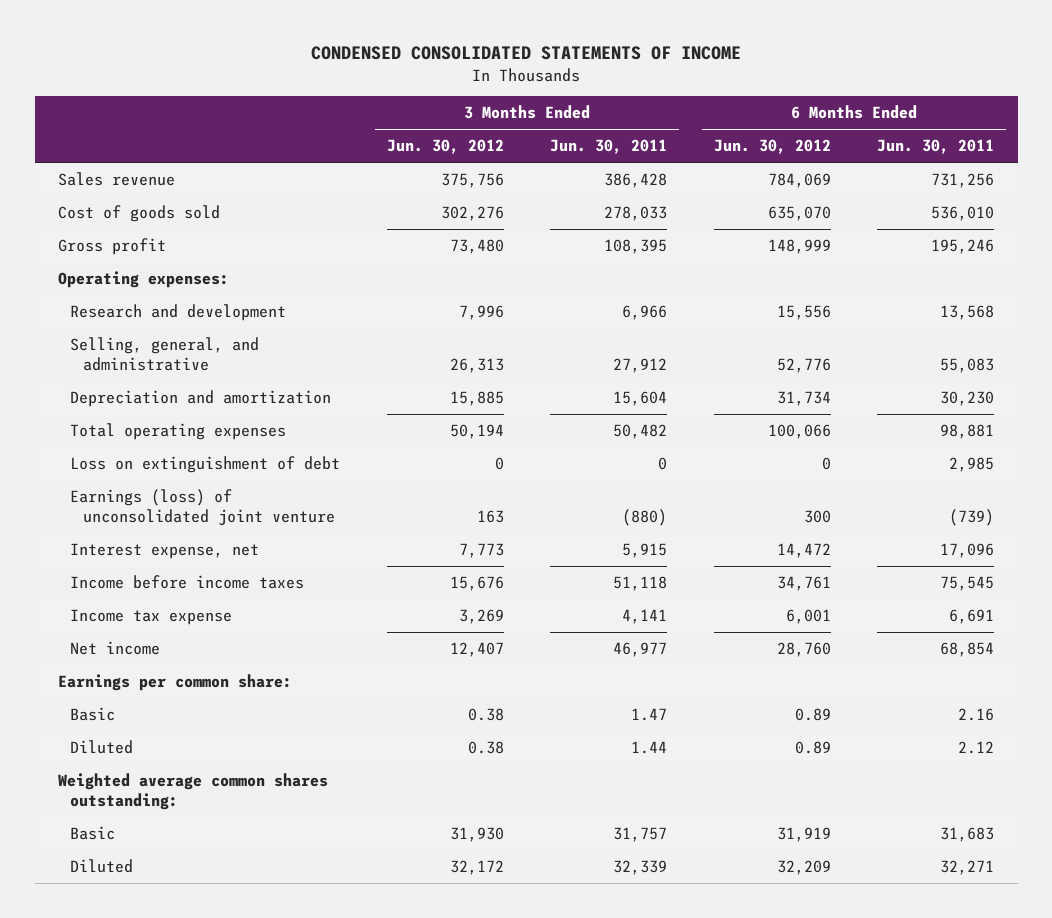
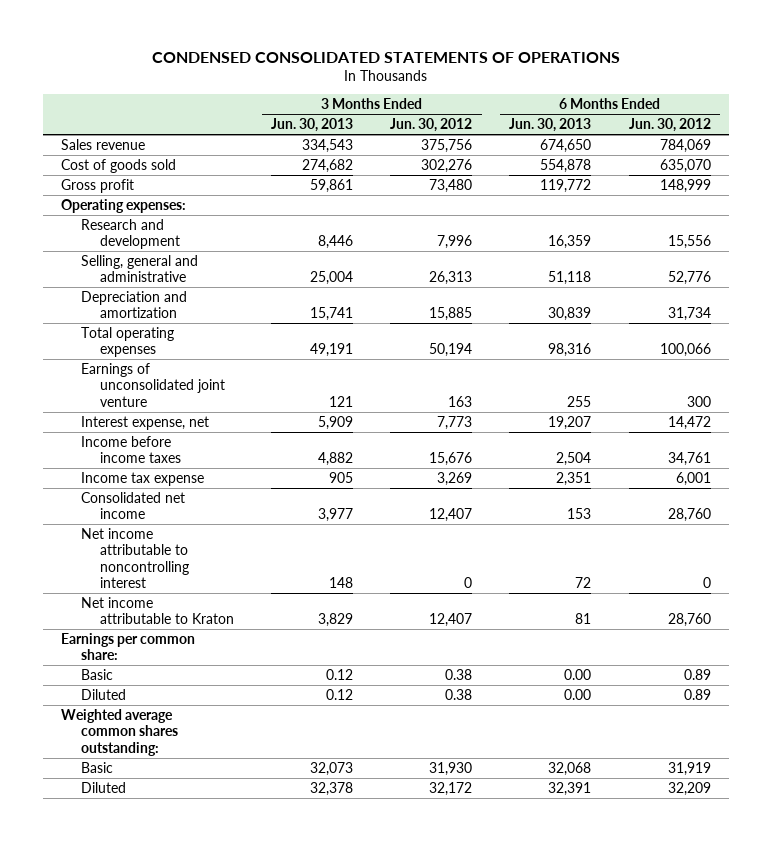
- CONDENSED CONSOLIDATED STATEMENTS OF INCOME
+ CONDENSED CONSOLIDATED STATEMENTS OF OPERATIONS
- | 3 Months Ended Jun. 30, 2012 | 3 Months Ended Jun. 30, 2011 | 6 Months Ended Jun. 30, 2012 | 6 Months Ended Jun. 30, 2011
+ | 3 Months Ended Jun. 30, 2013 | 3 Months Ended Jun. 30, 2012 | 6 Months Ended Jun. 30, 2013 | 6 Months Ended Jun. 30, 2012
- Selling, general, and administrative | 26,313 | 27,912 | 52,776 | 55,083
+ Selling, general and administrative | 25,004 | 26,313 | 51,118 | 52,776
- Loss on extinguishment of debt | 0 | 0 | 0 | 2,985
- Earnings (loss) of unconsolidated joint venture | 163 | (880) | 300 | (739)
+ Earnings of unconsolidated joint venture | 121 | 163 | 255 | 300
- Net income | 12,407 | 46,977 | 28,760 | 68,854
+ Consolidated net income | 3,977 | 12,407 | 153 | 28,760
+ Net income attributable to noncontrolling interest | 148 | 0 | 72 | 0
+ Net income attributable to Kraton | 3,829 | 12,407 | 81 | 28,760

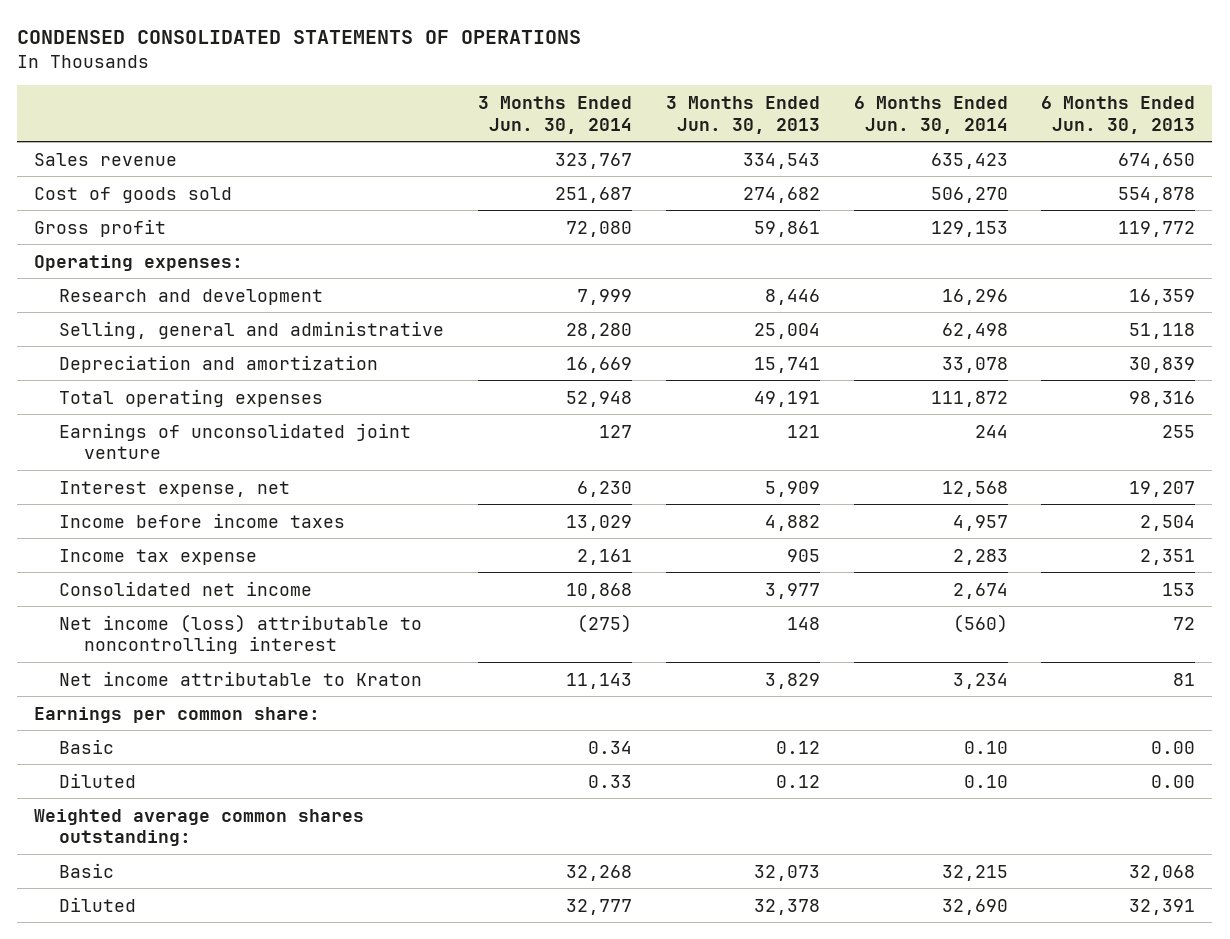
- | 3 Months Ended Jun. 30, 2013 | 3 Months Ended Jun. 30, 2012 | 6 Months Ended Jun. 30, 2013 | 6 Months Ended Jun. 30, 2012
+ | 3 Months Ended Jun. 30, 2014 | 3 Months Ended Jun. 30, 2013 | 6 Months Ended Jun. 30, 2014 | 6 Months Ended Jun. 30, 2013
- Net income attributable to noncontrolling interest | 148 | 0 | 72 | 0
+ Net income (loss) attributable to noncontrolling interest | (275) | 148 | (560) | 72

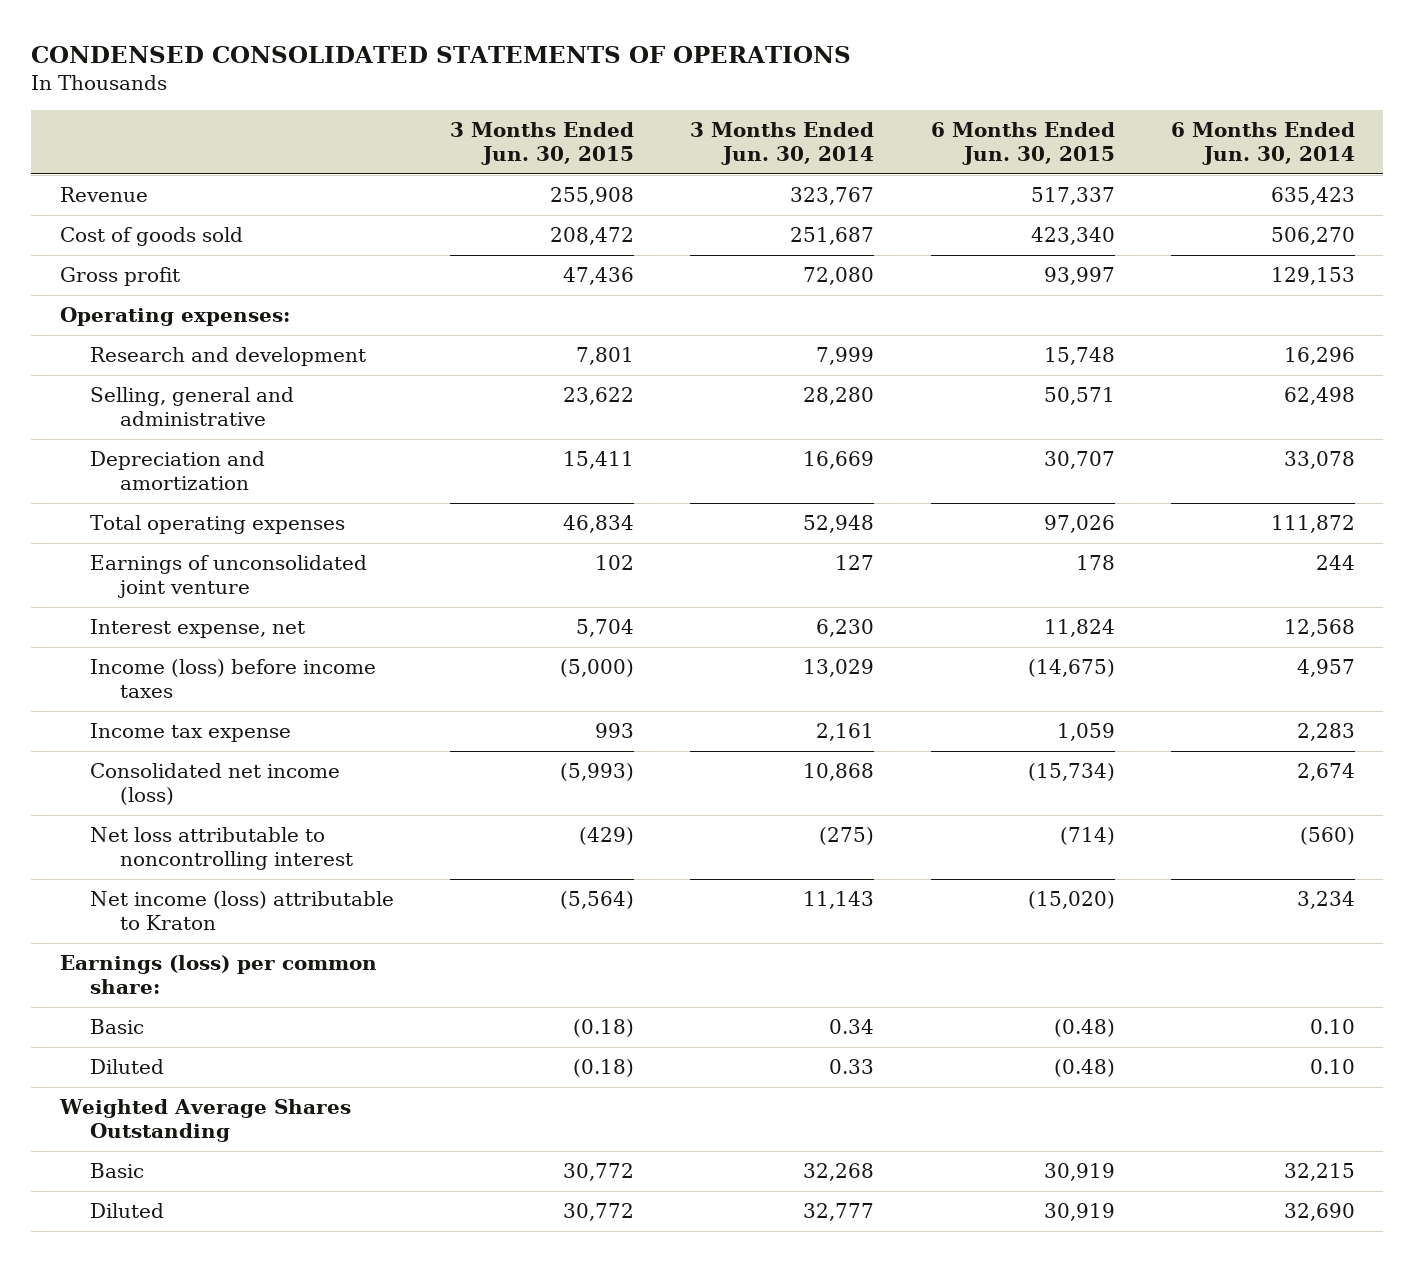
- | 3 Months Ended Jun. 30, 2014 | 3 Months Ended Jun. 30, 2013 | 6 Months Ended Jun. 30, 2014 | 6 Months Ended Jun. 30, 2013
+ | 3 Months Ended Jun. 30, 2015 | 3 Months Ended Jun. 30, 2014 | 6 Months Ended Jun. 30, 2015 | 6 Months Ended Jun. 30, 2014
- Sales revenue | 323,767 | 334,543 | 635,423 | 674,650
+ Revenue | 255,908 | 323,767 | 517,337 | 635,423
- Income before income taxes | 13,029 | 4,882 | 4,957 | 2,504
+ Income (loss) before income taxes | (5,000) | 13,029 | (14,675) | 4,957
- Consolidated net income | 10,868 | 3,977 | 2,674 | 153
- Net income (loss) attributable to noncontrolling interest | (275) | 148 | (560) | 72
- Net income attributable to Kraton | 11,143 | 3,829 | 3,234 | 81
- Earnings per common share:
+ Consolidated net income (loss) | (5,993) | 10,868 | (15,734) | 2,674
+ Net loss attributable to noncontrolling interest | (429) | (275) | (714) | (560)
+ Net income (loss) attributable to Kraton | (5,564) | 11,143 | (15,020) | 3,234
+ Earnings (loss) per common share:
- Weighted average common shares outstanding:
+ Weighted Average Shares Outstanding

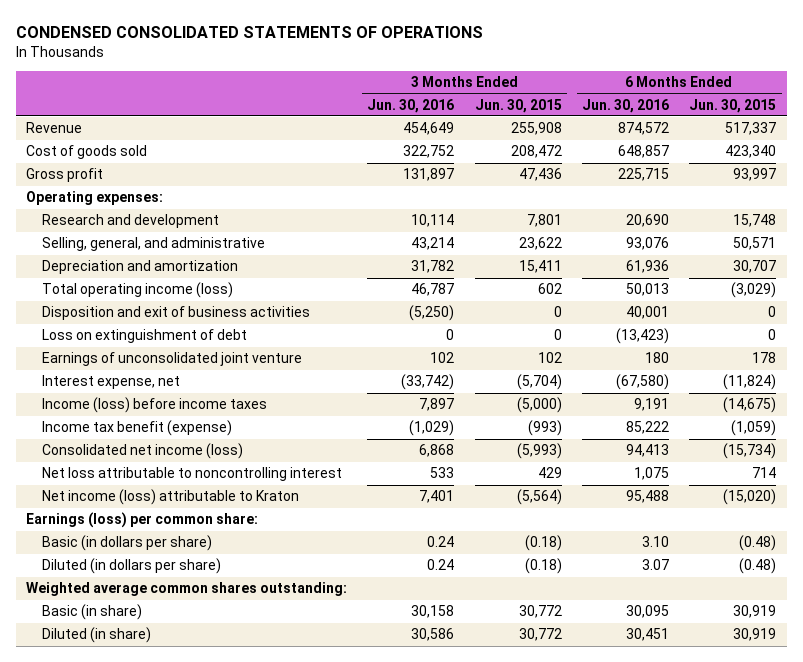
- | 3 Months Ended Jun. 30, 2015 | 3 Months Ended Jun. 30, 2014 | 6 Months Ended Jun. 30, 2015 | 6 Months Ended Jun. 30, 2014
+ | 3 Months Ended Jun. 30, 2016 | 3 Months Ended Jun. 30, 2015 | 6 Months Ended Jun. 30, 2016 | 6 Months Ended Jun. 30, 2015
- Selling, general and administrative | 23,622 | 28,280 | 50,571 | 62,498
+ Selling, general, and administrative | 43,214 | 23,622 | 93,076 | 50,571
- Total operating expenses | 46,834 | 52,948 | 97,026 | 111,872
+ Total operating income (loss) | 46,787 | 602 | 50,013 | (3,029)
+ Disposition and exit of business activities | (5,250) | 0 | 40,001 | 0
+ Loss on extinguishment of debt | 0 | 0 | (13,423) | 0
- Interest expense, net | 5,704 | 6,230 | 11,824 | 12,568
+ Interest expense, net | (33,742) | (5,704) | (67,580) | (11,824)
- Income tax expense | 993 | 2,161 | 1,059 | 2,283
+ Income tax benefit (expense) | (1,029) | (993) | 85,222 | (1,059)
- Net loss attributable to noncontrolling interest | (429) | (275) | (714) | (560)
+ Net loss attributable to noncontrolling interest | 533 | 429 | 1,075 | 714
- Basic | (0.18) | 0.34 | (0.48) | 0.10
- Diluted | (0.18) | 0.33 | (0.48) | 0.10
- Weighted Average Shares Outstanding
- Basic | 30,772 | 32,268 | 30,919 | 32,215
- Diluted | 30,772 | 32,777 | 30,919 | 32,690
+ Basic (in dollars per share) | 0.24 | (0.18) | 3.10 | (0.48)
+ Diluted (in dollars per share) | 0.24 | (0.18) | 3.07 | (0.48)
+ Weighted average common shares outstanding:
+ Basic (in share) | 30,158 | 30,772 | 30,095 | 30,919
+ Diluted (in share) | 30,586 | 30,772 | 30,451 | 30,919

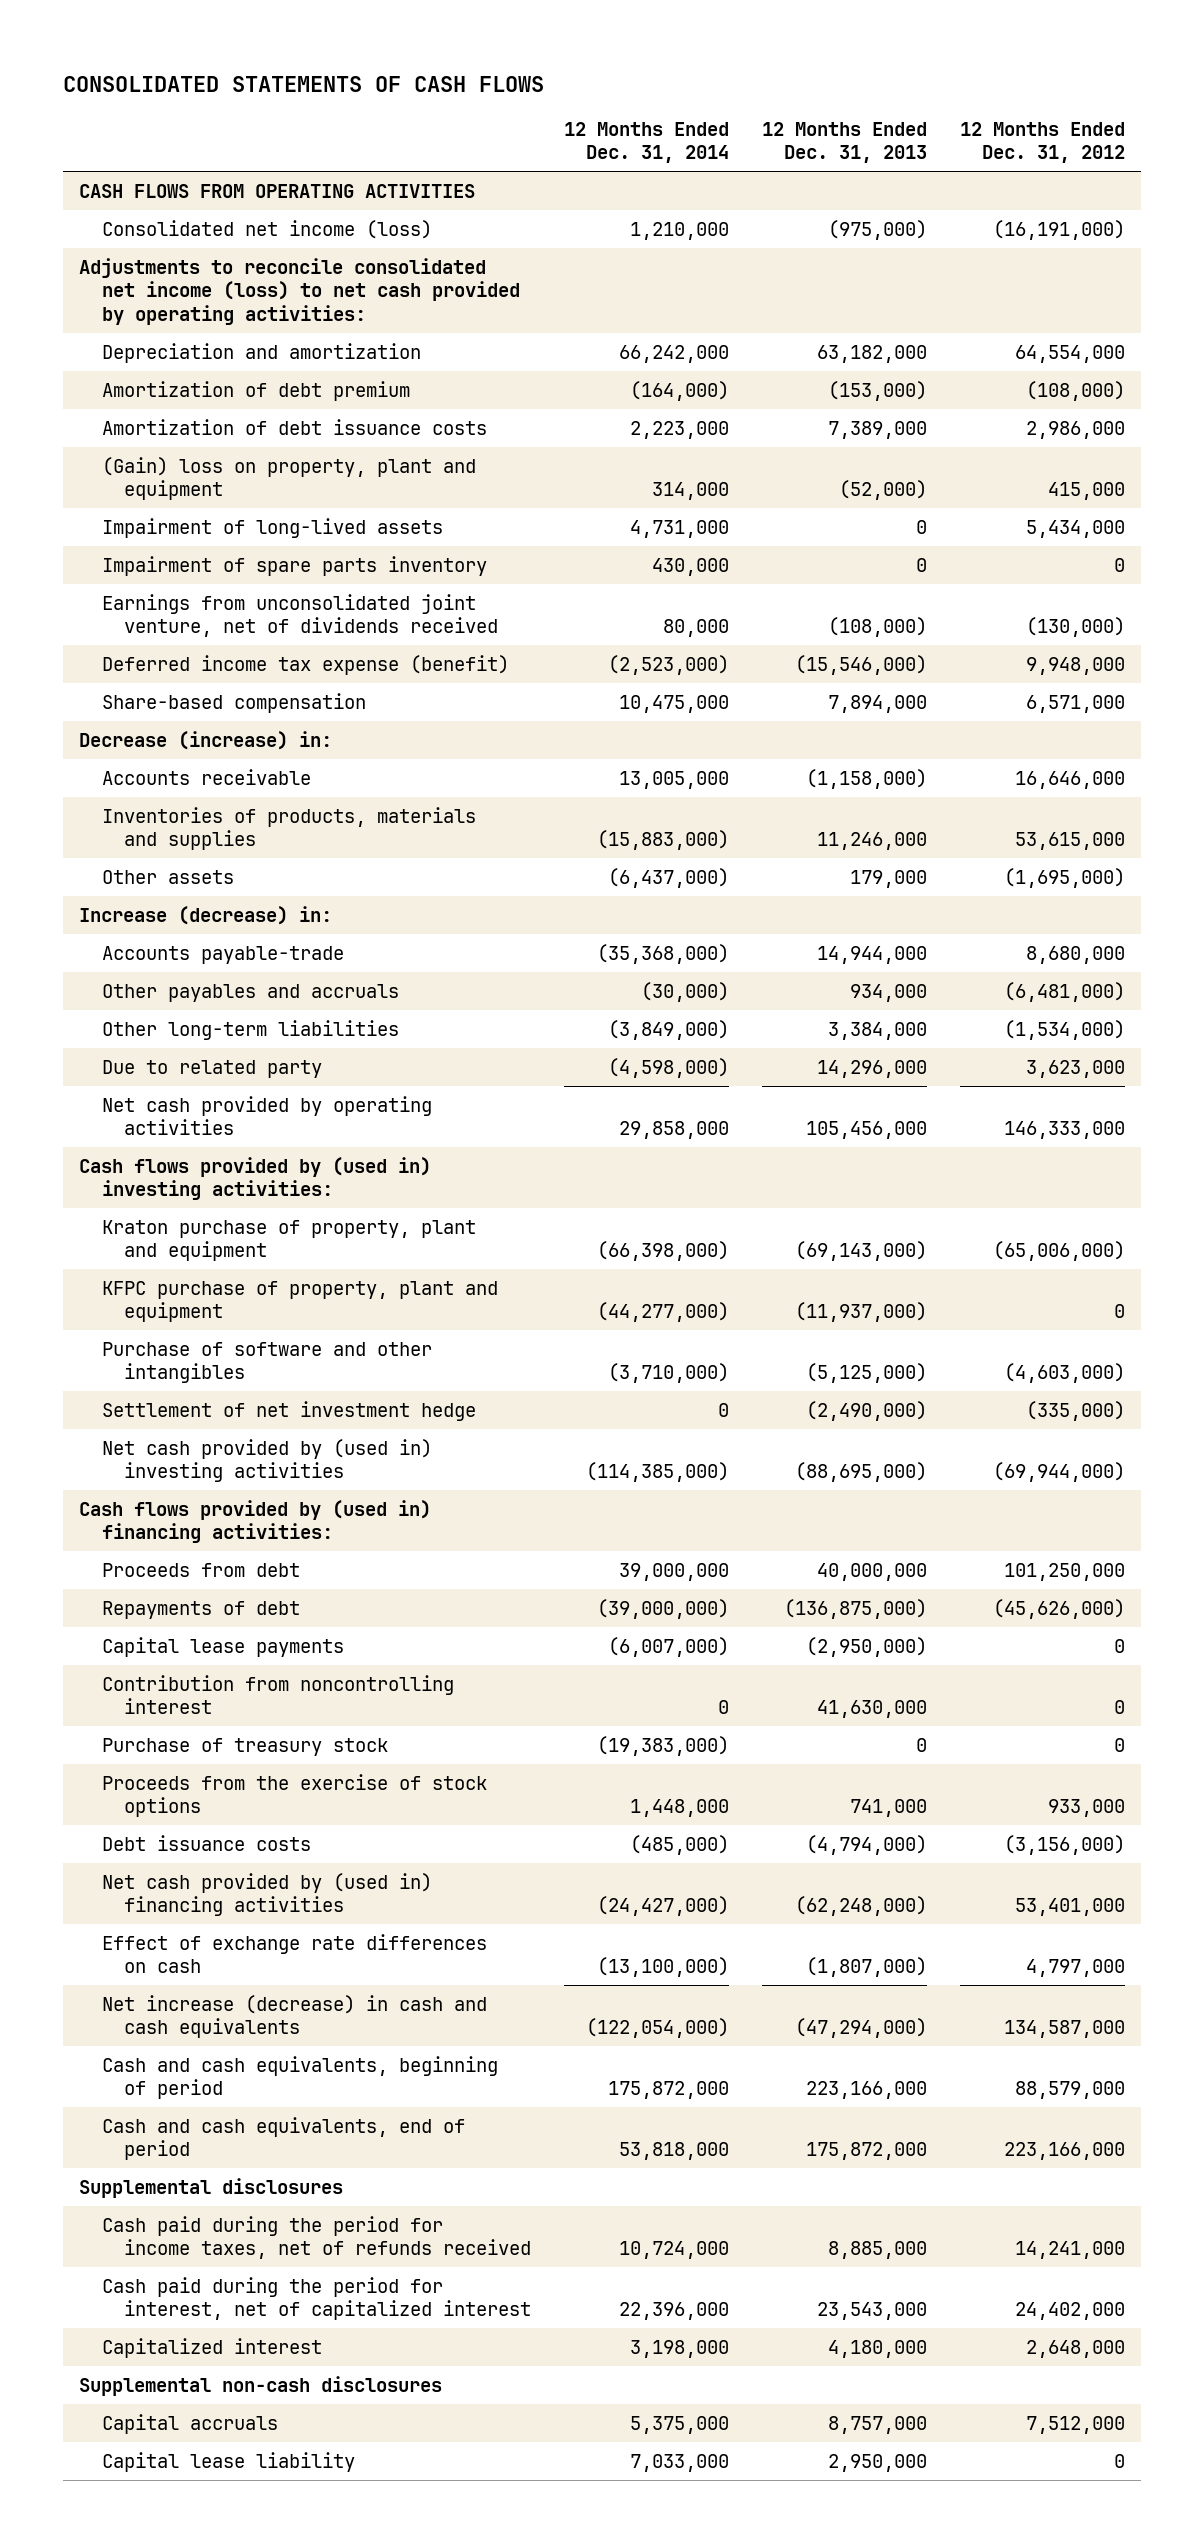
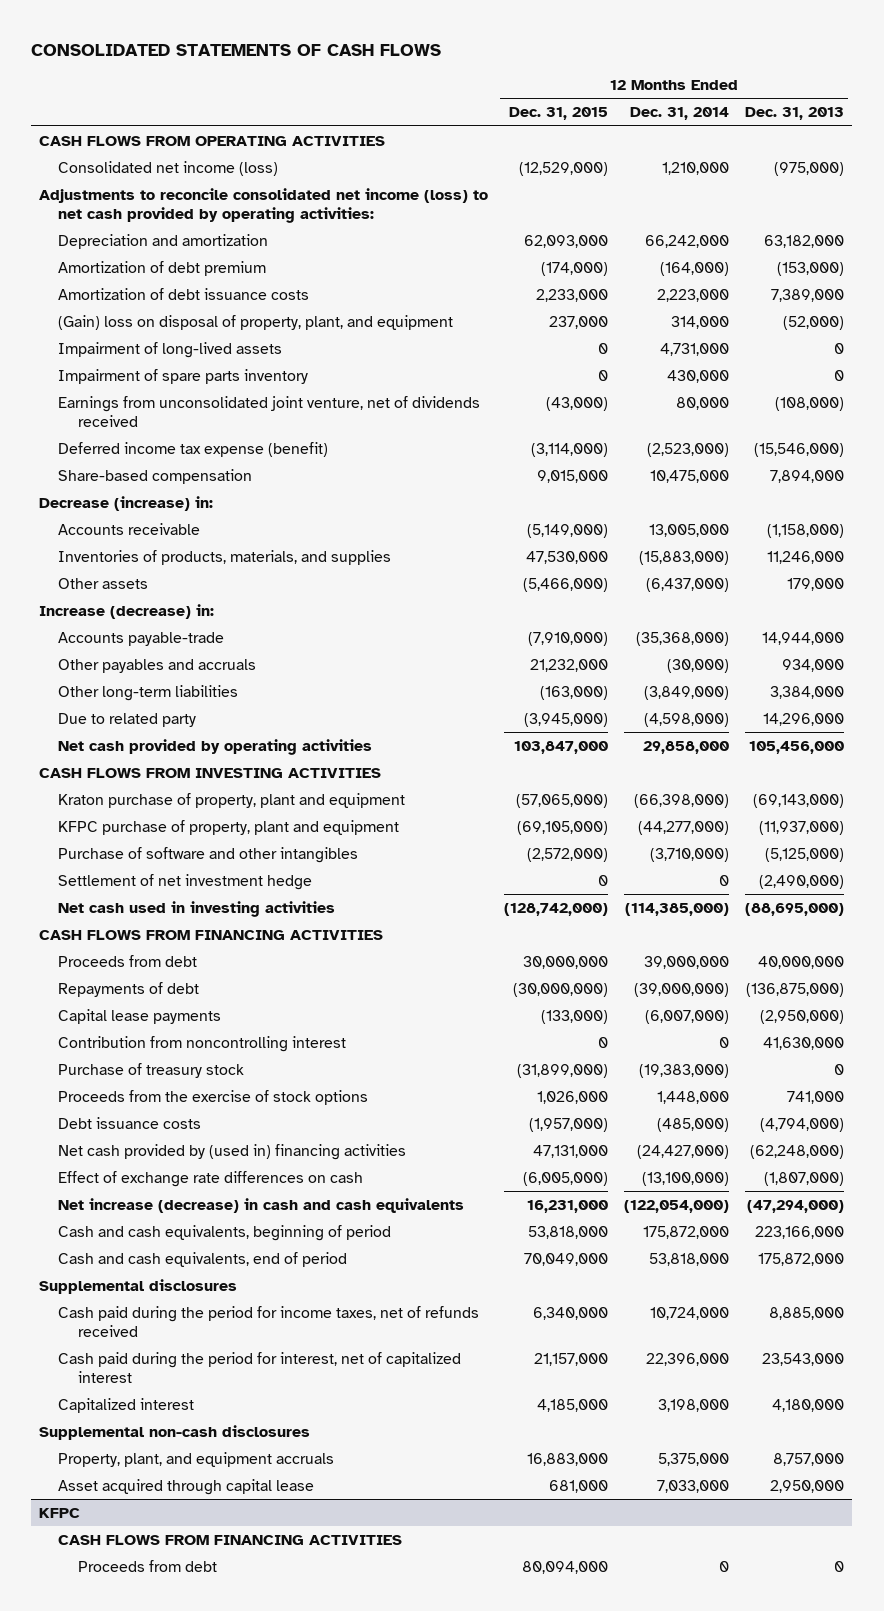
- | 12 Months Ended Dec. 31, 2014 | 12 Months Ended Dec. 31, 2013 | 12 Months Ended Dec. 31, 2012
+ | 12 Months Ended Dec. 31, 2015 | 12 Months Ended Dec. 31, 2014 | 12 Months Ended Dec. 31, 2013
- (Gain) loss on property, plant and equipment | 314,000 | (52,000) | 415,000
+ (Gain) loss on disposal of property, plant, and equipment | 237,000 | 314,000 | (52,000)
- Inventories of products, materials and supplies | (15,883,000) | 11,246,000 | 53,615,000
+ Inventories of products, materials, and supplies | 47,530,000 | (15,883,000) | 11,246,000
- Cash flows provided by (used in) investing activities:
+ CASH FLOWS FROM INVESTING ACTIVITIES
- Net cash provided by (used in) investing activities | (114,385,000) | (88,695,000) | (69,944,000)
- Cash flows provided by (used in) financing activities:
+ Net cash used in investing activities | (128,742,000) | (114,385,000) | (88,695,000)
+ CASH FLOWS FROM FINANCING ACTIVITIES
- Capital accruals | 5,375,000 | 8,757,000 | 7,512,000
- Capital lease liability | 7,033,000 | 2,950,000 | 0
+ Property, plant, and equipment accruals | 16,883,000 | 5,375,000 | 8,757,000
+ Asset acquired through capital lease | 681,000 | 7,033,000 | 2,950,000
+ KFPC
+ CASH FLOWS FROM FINANCING ACTIVITIES
+ Proceeds from debt | 80,094,000 | 0 | 0

